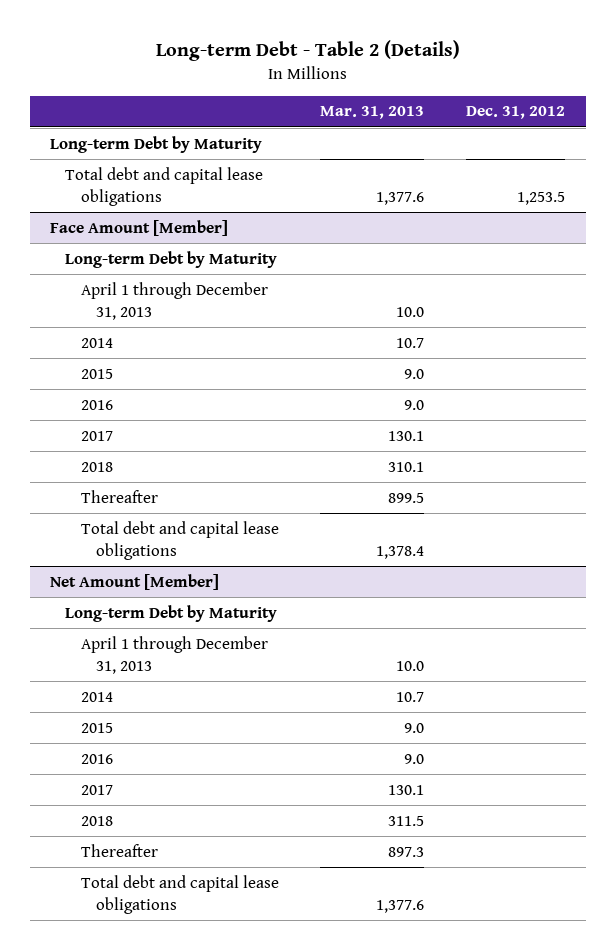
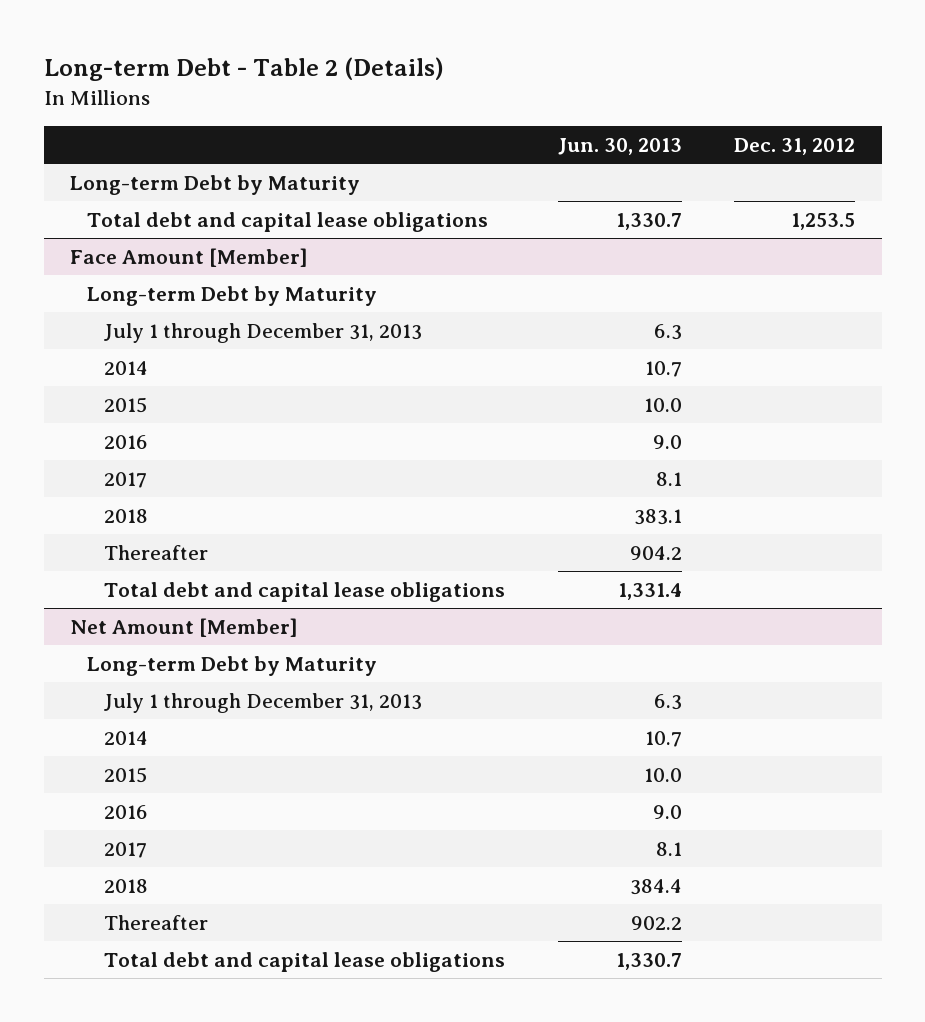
- | Mar. 31, 2013 | Dec. 31, 2012
+ | Jun. 30, 2013 | Dec. 31, 2012
@ Face Amount [Member]
- April 1 through December 31, 2013 | 10.0 |
+ July 1 through December 31, 2013 | 6.3 |
@ Net Amount [Member]
- April 1 through December 31, 2013 | 10.0 |
+ July 1 through December 31, 2013 | 6.3 |

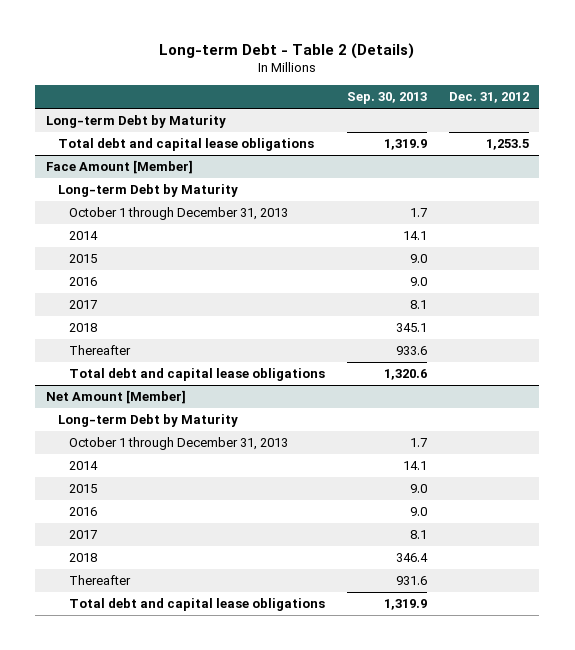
- | Jun. 30, 2013 | Dec. 31, 2012
+ | Sep. 30, 2013 | Dec. 31, 2012
@ Face Amount [Member]
- July 1 through December 31, 2013 | 6.3 |
+ October 1 through December 31, 2013 | 1.7 |
@ Net Amount [Member]
- July 1 through December 31, 2013 | 6.3 |
+ October 1 through December 31, 2013 | 1.7 |

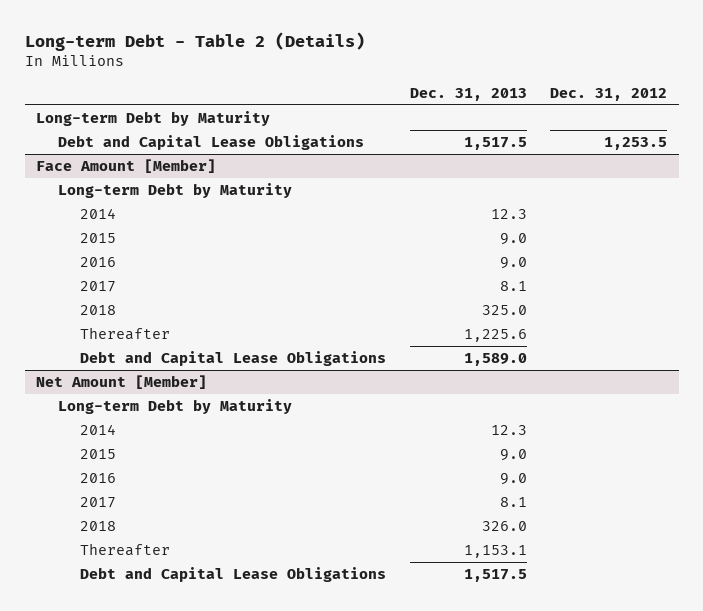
- | Sep. 30, 2013 | Dec. 31, 2012
+ | Dec. 31, 2013 | Dec. 31, 2012
- Total debt and capital lease obligations | 1,319.9 | 1,253.5
+ Debt and Capital Lease Obligations | 1,517.5 | 1,253.5
@ Face Amount [Member]
- October 1 through December 31, 2013 | 1.7 |
- Total debt and capital lease obligations | 1,320.6 |
+ Debt and Capital Lease Obligations | 1,589.0 |
@ Net Amount [Member]
- October 1 through December 31, 2013 | 1.7 |
- Total debt and capital lease obligations | 1,319.9 |
+ Debt and Capital Lease Obligations | 1,517.5 |

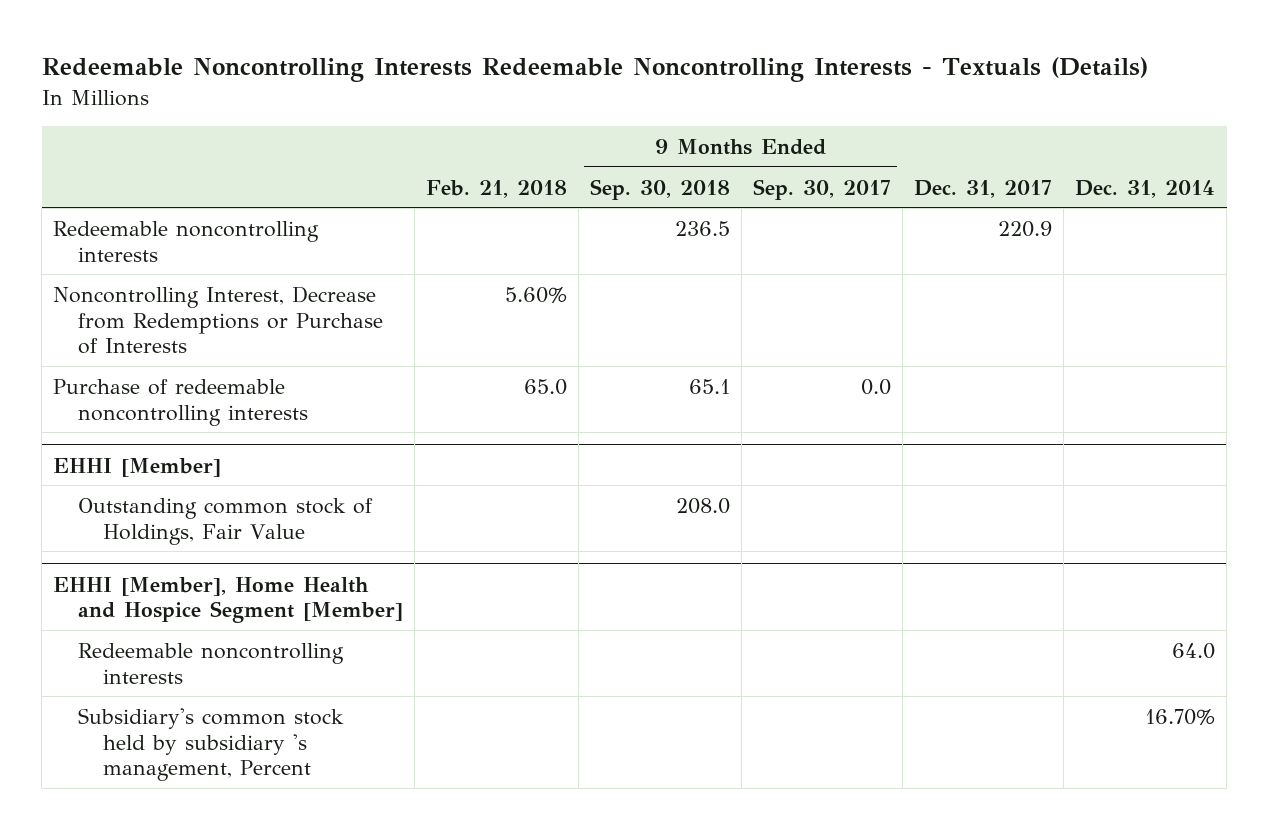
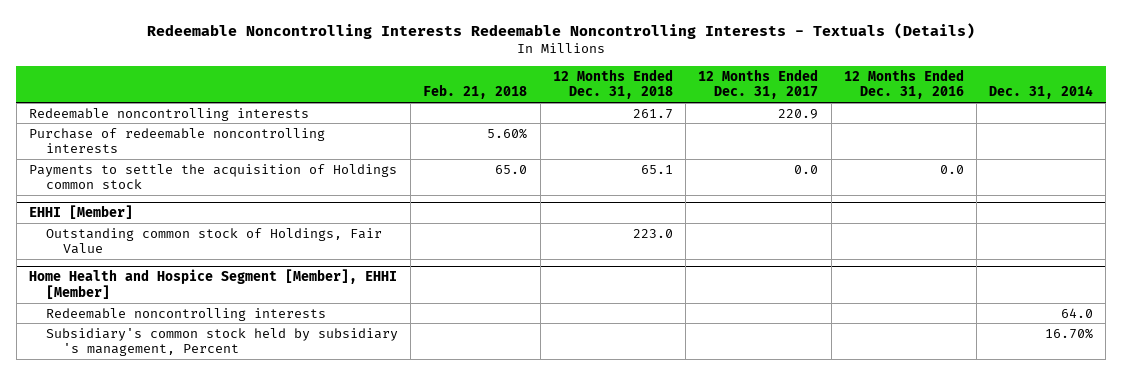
- | Feb. 21, 2018 | 9 Months Ended Sep. 30, 2018 | 9 Months Ended Sep. 30, 2017 | Dec. 31, 2017 | Dec. 31, 2014
+ | Feb. 21, 2018 | 12 Months Ended Dec. 31, 2018 | 12 Months Ended Dec. 31, 2017 | 12 Months Ended Dec. 31, 2016 | Dec. 31, 2014
- Noncontrolling Interest, Decrease from Redemptions or Purchase of Interests | 5.60% | | | |
- Purchase of redeemable noncontrolling interests | 65.0 | 65.1 | 0.0 | |
+ Purchase of redeemable noncontrolling interests | 5.60% | | | |
+ Payments to settle the acquisition of Holdings common stock | 65.0 | 65.1 | 0.0 | 0.0 |
- EHHI [Member], Home Health and Hospice Segment [Member]
+ Home Health and Hospice Segment [Member], EHHI [Member]

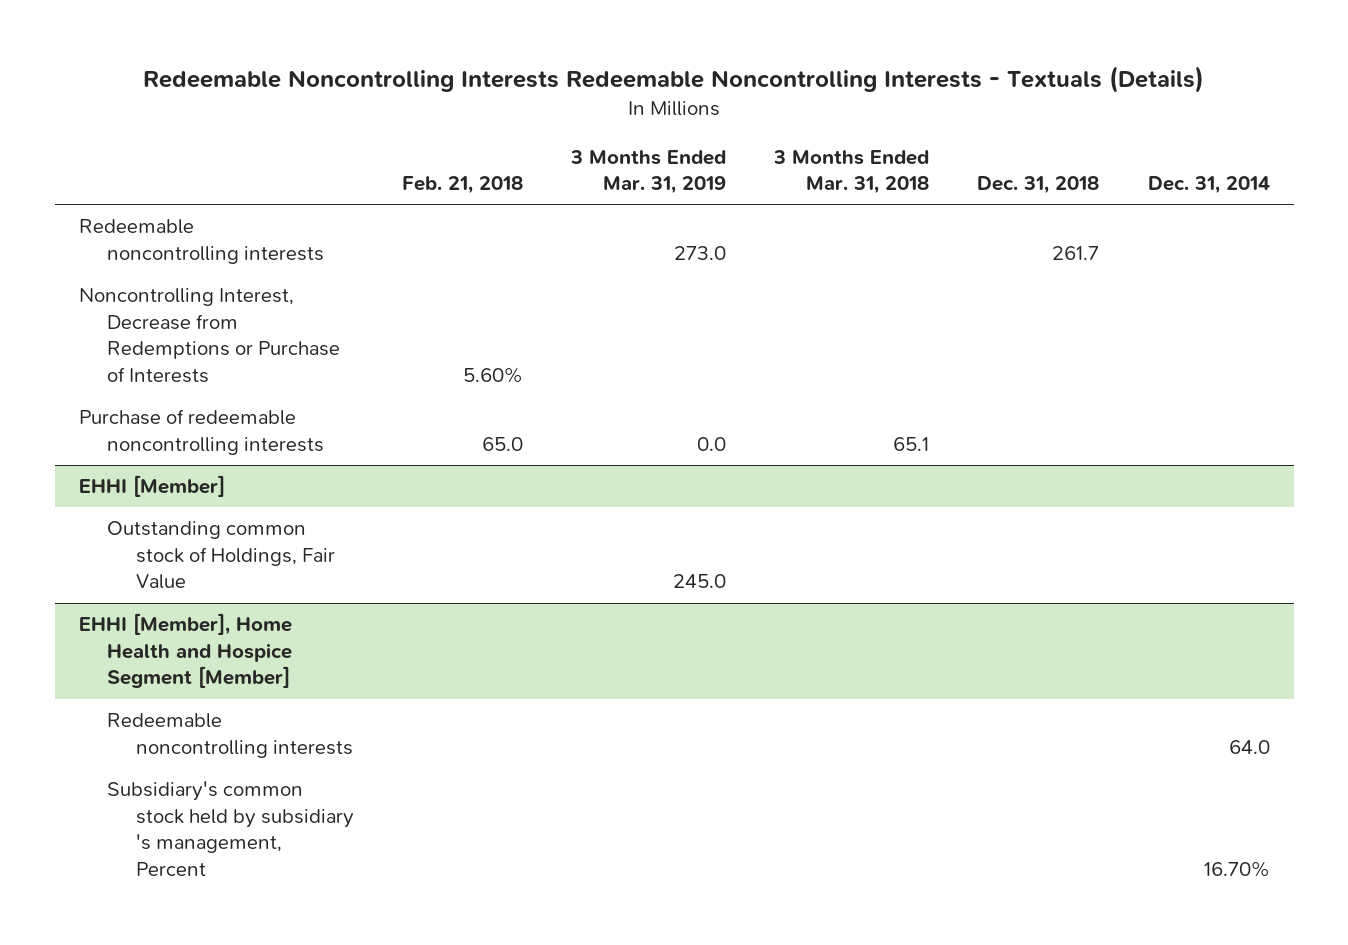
- | Feb. 21, 2018 | 12 Months Ended Dec. 31, 2018 | 12 Months Ended Dec. 31, 2017 | 12 Months Ended Dec. 31, 2016 | Dec. 31, 2014
+ | Feb. 21, 2018 | 3 Months Ended Mar. 31, 2019 | 3 Months Ended Mar. 31, 2018 | Dec. 31, 2018 | Dec. 31, 2014
- Purchase of redeemable noncontrolling interests | 5.60% | | | |
- Payments to settle the acquisition of Holdings common stock | 65.0 | 65.1 | 0.0 | 0.0 |
+ Noncontrolling Interest, Decrease from Redemptions or Purchase of Interests | 5.60% | | | |
+ Purchase of redeemable noncontrolling interests | 65.0 | 0.0 | 65.1 | |
- Home Health and Hospice Segment [Member], EHHI [Member]
+ EHHI [Member], Home Health and Hospice Segment [Member]

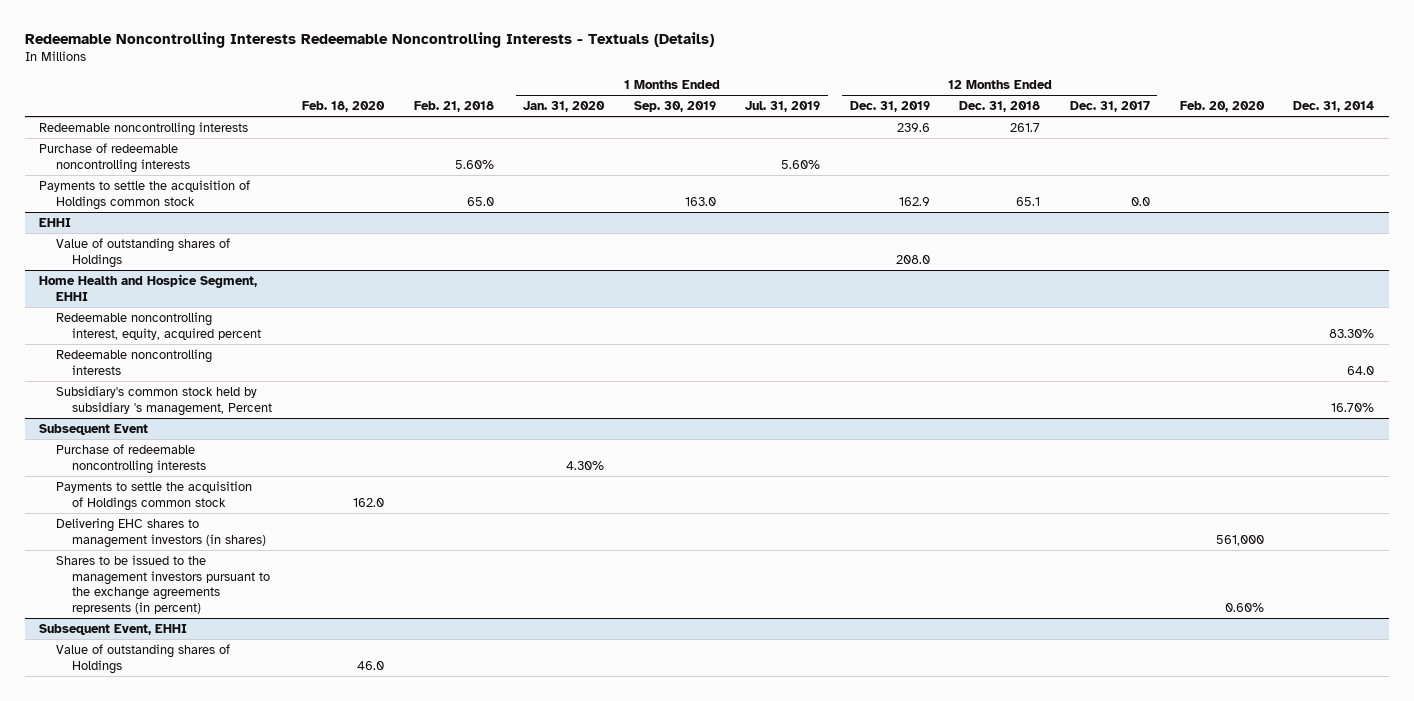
- | Feb. 21, 2018 | 3 Months Ended Mar. 31, 2019 | 3 Months Ended Mar. 31, 2018 | Dec. 31, 2018 | Dec. 31, 2014
+ | Feb. 18, 2020 | Feb. 21, 2018 | 1 Months Ended Jan. 31, 2020 | 1 Months Ended Sep. 30, 2019 | 1 Months Ended Jul. 31, 2019 | 12 Months Ended Dec. 31, 2019 | 12 Months Ended Dec. 31, 2018 | 12 Months Ended Dec. 31, 2017 | Feb. 20, 2020 | Dec. 31, 2014
- Noncontrolling Interest, Decrease from Redemptions or Purchase of Interests | 5.60% | | | |
- Purchase of redeemable noncontrolling interests | 65.0 | 0.0 | 65.1 | |
- EHHI [Member]
- Outstanding common stock of Holdings, Fair Value | | 245.0 | | |
- EHHI [Member], Home Health and Hospice Segment [Member]
+ Purchase of redeemable noncontrolling interests | | 5.60% | | | 5.60% | | | | |
+ Payments to settle the acquisition of Holdings common stock | | 65.0 | | 163.0 | | 162.9 | 65.1 | 0.0 | |
+ EHHI
+ Value of outstanding shares of Holdings | | | | | | 208.0 | | | |
+ Home Health and Hospice Segment, EHHI
+ Redeemable noncontrolling interest, equity, acquired percent | | | | | | | | | | 83.30%
+ Subsequent Event
+ Purchase of redeemable noncontrolling interests | | | 4.30% | | | | | | |
+ Payments to settle the acquisition of Holdings common stock | 162.0 | | | | | | | | |
+ Delivering EHC shares to management investors (in shares) | | | | | | | | | 561,000 |
+ Shares to be issued to the management investors pursuant to the exchange agreements represents (in percent) | | | | | | | | | 0.60% |
+ Subsequent Event, EHHI
+ Value of outstanding shares of Holdings | 46.0 | | | | | | | | |

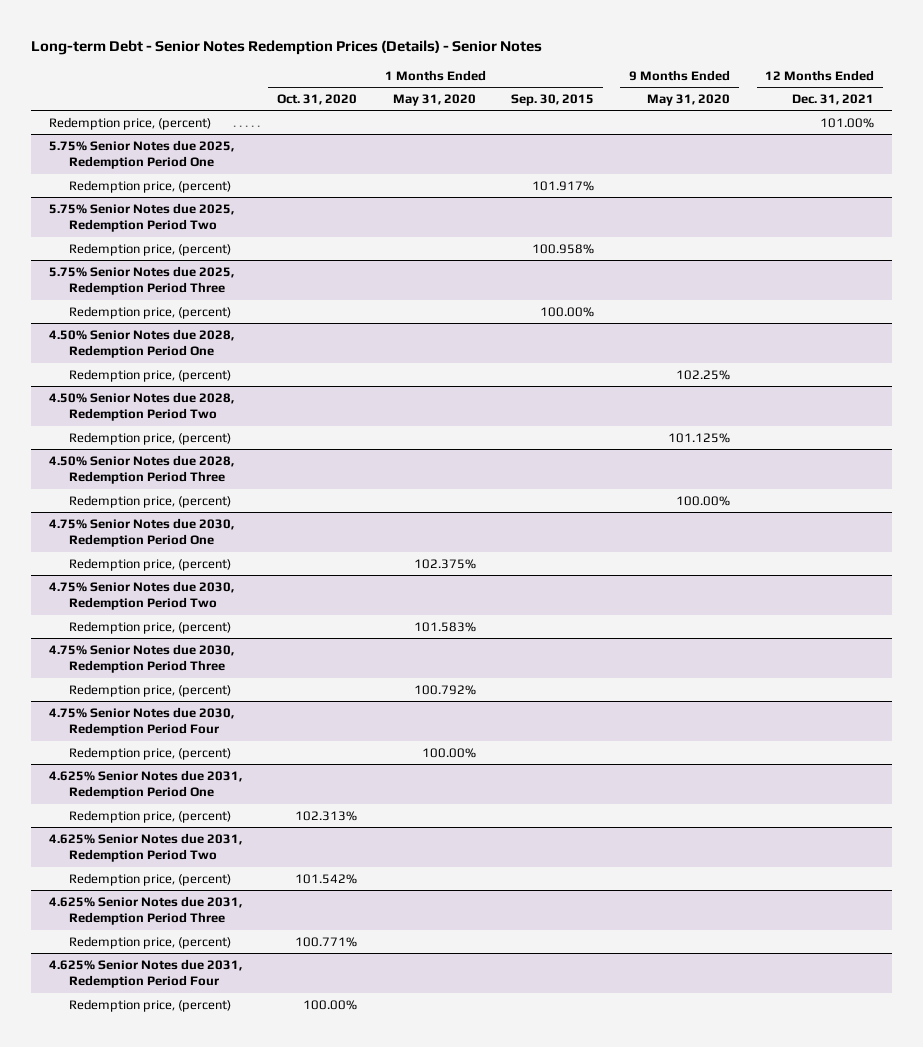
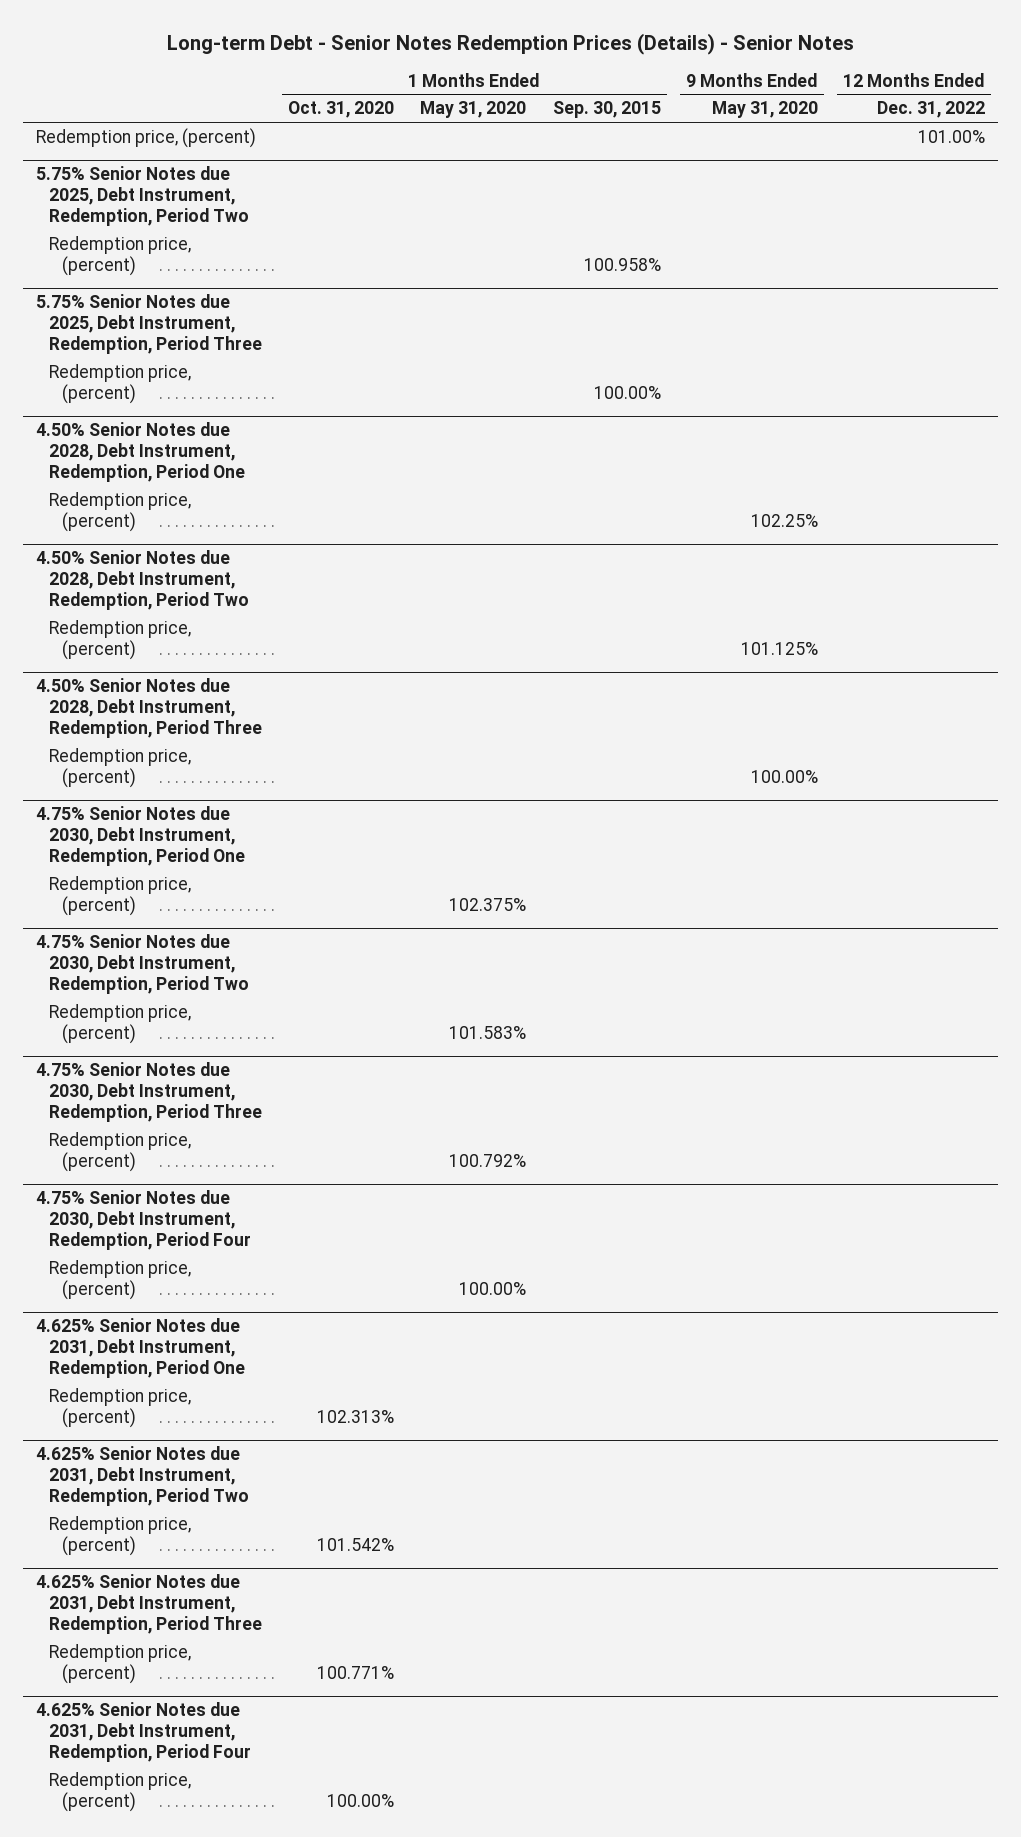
- | 1 Months Ended Oct. 31, 2020 | 1 Months Ended May 31, 2020 | 1 Months Ended Sep. 30, 2015 | 9 Months Ended May 31, 2020 | 12 Months Ended Dec. 31, 2021
+ | 1 Months Ended Oct. 31, 2020 | 1 Months Ended May 31, 2020 | 1 Months Ended Sep. 30, 2015 | 9 Months Ended May 31, 2020 | 12 Months Ended Dec. 31, 2022
- 5.75% Senior Notes due 2025, Redemption Period One
- Redemption price, (percent) | | | 101.917% | |
- 5.75% Senior Notes due 2025, Redemption Period Two
+ 5.75% Senior Notes due 2025, Debt Instrument, Redemption, Period Two
- 5.75% Senior Notes due 2025, Redemption Period Three
+ 5.75% Senior Notes due 2025, Debt Instrument, Redemption, Period Three
- 4.50% Senior Notes due 2028, Redemption Period One
+ 4.50% Senior Notes due 2028, Debt Instrument, Redemption, Period One
- 4.50% Senior Notes due 2028, Redemption Period Two
+ 4.50% Senior Notes due 2028, Debt Instrument, Redemption, Period Two
- 4.50% Senior Notes due 2028, Redemption Period Three
+ 4.50% Senior Notes due 2028, Debt Instrument, Redemption, Period Three
- 4.75% Senior Notes due 2030, Redemption Period One
+ 4.75% Senior Notes due 2030, Debt Instrument, Redemption, Period One
- 4.75% Senior Notes due 2030, Redemption Period Two
+ 4.75% Senior Notes due 2030, Debt Instrument, Redemption, Period Two
- 4.75% Senior Notes due 2030, Redemption Period Three
+ 4.75% Senior Notes due 2030, Debt Instrument, Redemption, Period Three
- 4.75% Senior Notes due 2030, Redemption Period Four
+ 4.75% Senior Notes due 2030, Debt Instrument, Redemption, Period Four
- 4.625% Senior Notes due 2031, Redemption Period One
+ 4.625% Senior Notes due 2031, Debt Instrument, Redemption, Period One
- 4.625% Senior Notes due 2031, Redemption Period Two
+ 4.625% Senior Notes due 2031, Debt Instrument, Redemption, Period Two
- 4.625% Senior Notes due 2031, Redemption Period Three
+ 4.625% Senior Notes due 2031, Debt Instrument, Redemption, Period Three
- 4.625% Senior Notes due 2031, Redemption Period Four
+ 4.625% Senior Notes due 2031, Debt Instrument, Redemption, Period Four

